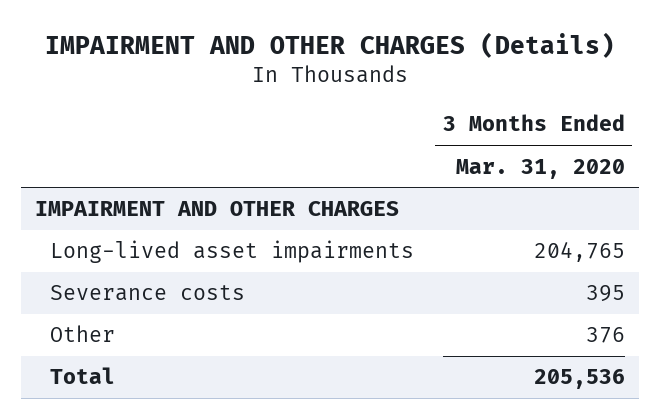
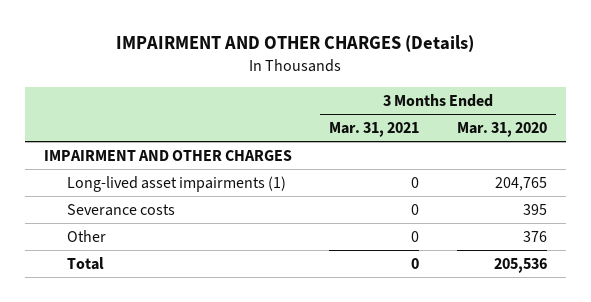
- | 3 Months Ended Mar. 31, 2020
+ | 3 Months Ended Mar. 31, 2021 | 3 Months Ended Mar. 31, 2020
- Long-lived asset impairments | 204,765
+ Long-lived asset impairments (1) | 0 | 204,765

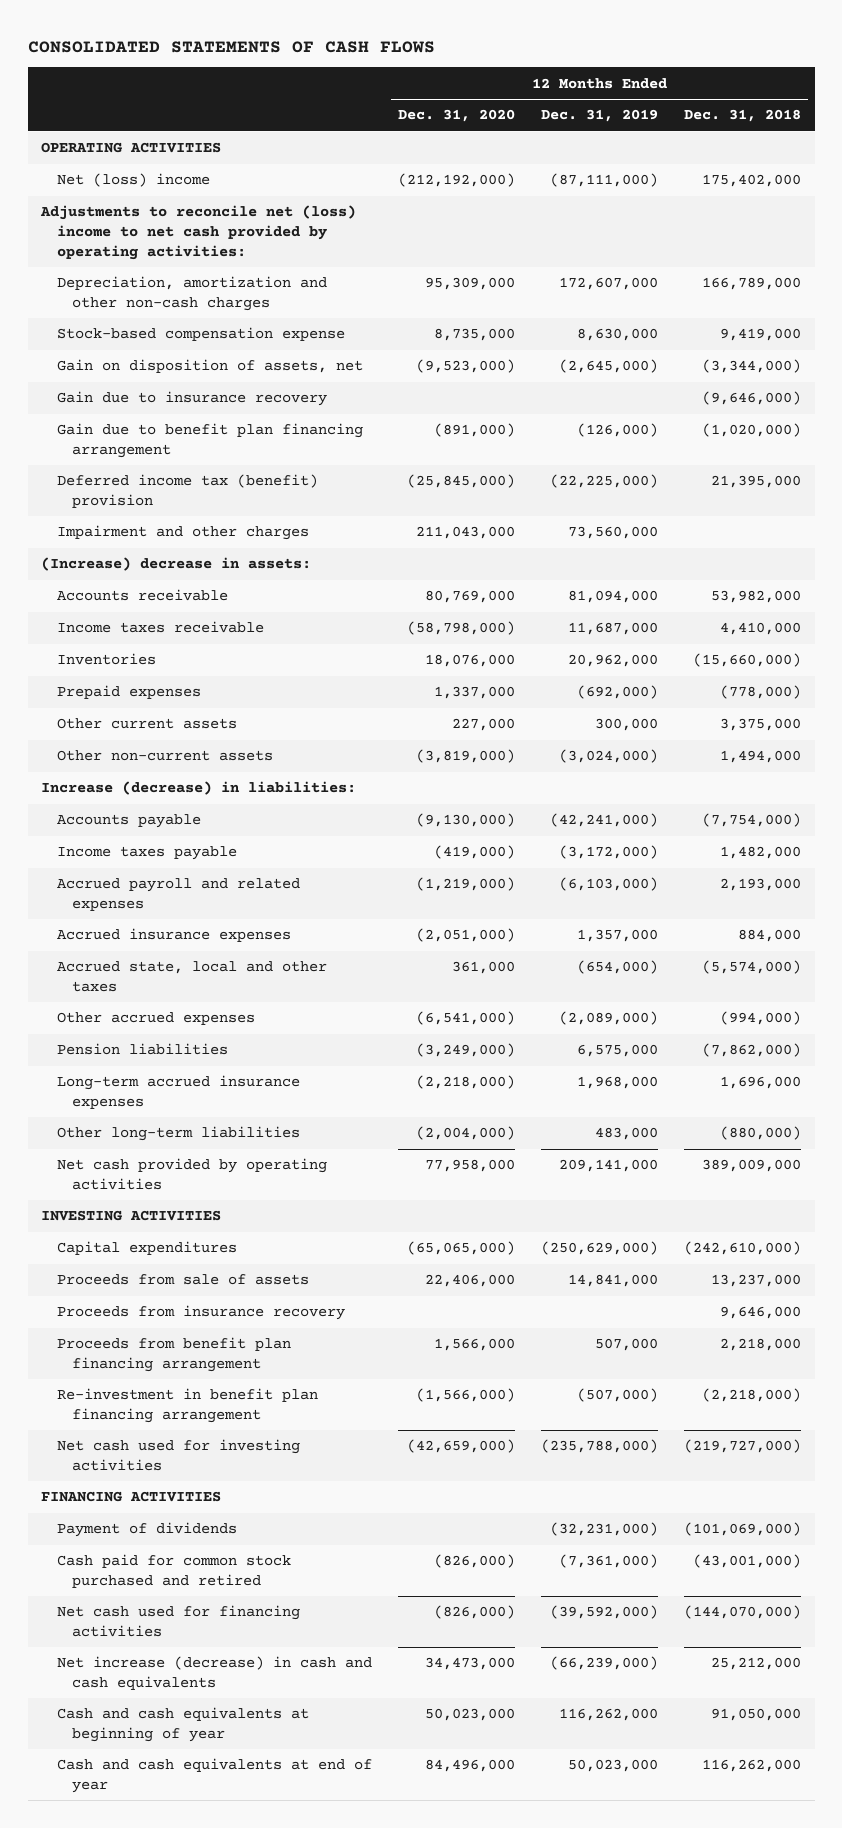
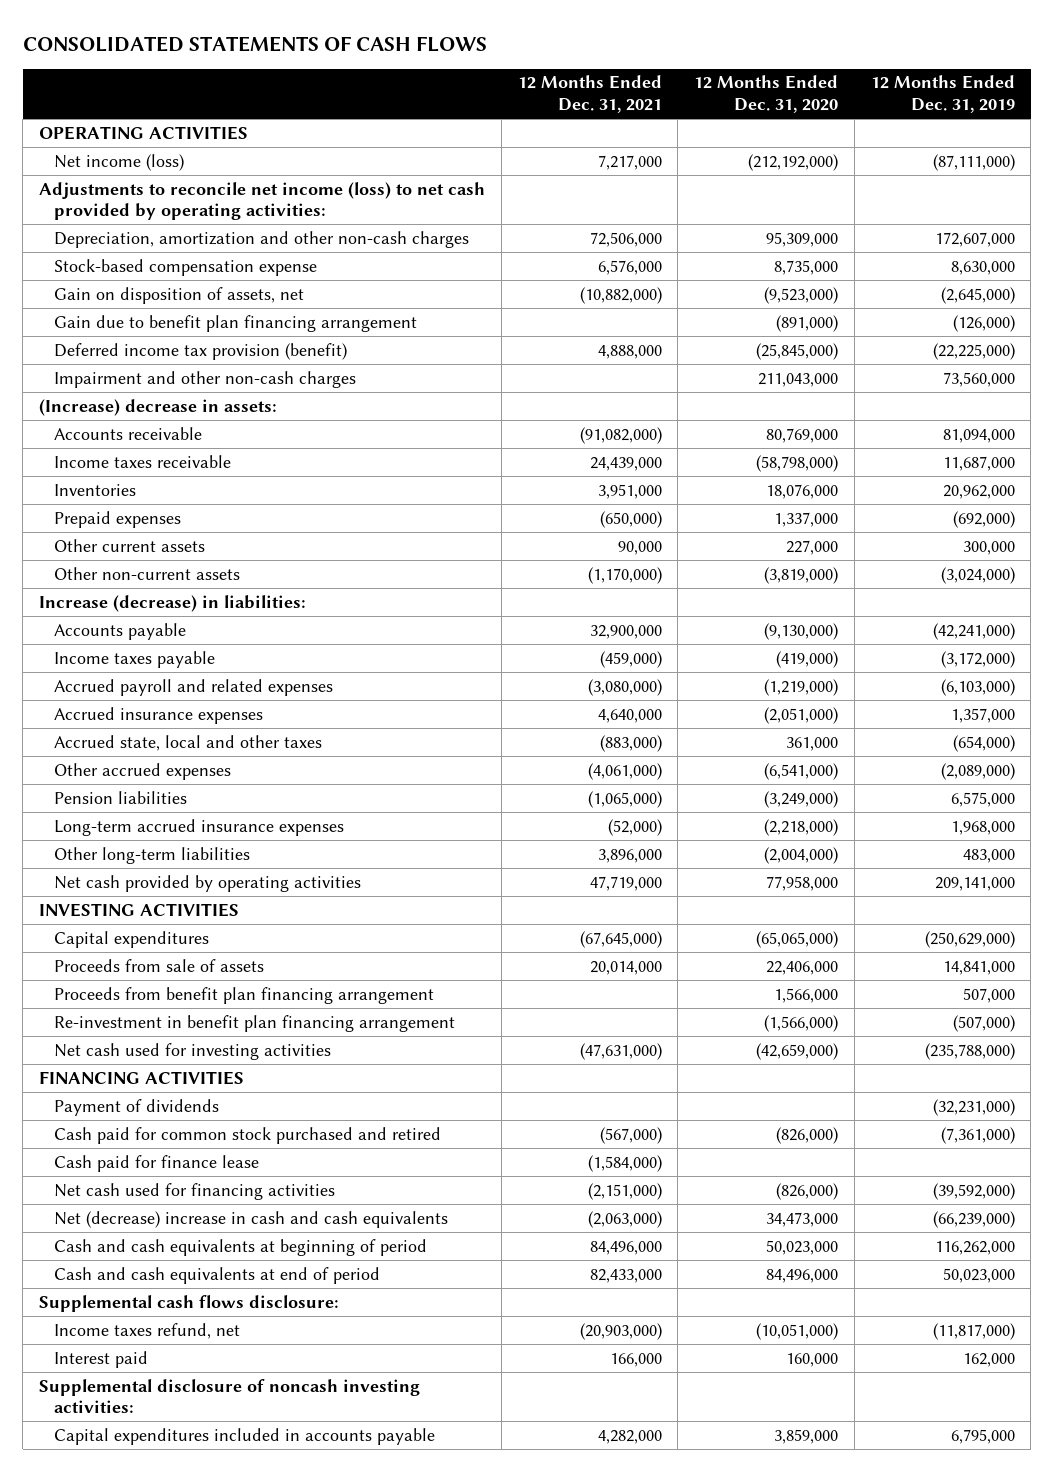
- | 12 Months Ended Dec. 31, 2020 | 12 Months Ended Dec. 31, 2019 | 12 Months Ended Dec. 31, 2018
+ | 12 Months Ended Dec. 31, 2021 | 12 Months Ended Dec. 31, 2020 | 12 Months Ended Dec. 31, 2019
- Net (loss) income | (212,192,000) | (87,111,000) | 175,402,000
- Adjustments to reconcile net (loss) income to net cash provided by operating activities:
+ Net income (loss) | 7,217,000 | (212,192,000) | (87,111,000)
+ Adjustments to reconcile net income (loss) to net cash provided by operating activities:
- Gain due to insurance recovery | | | (9,646,000)
- Deferred income tax (benefit) provision | (25,845,000) | (22,225,000) | 21,395,000
- Impairment and other charges | 211,043,000 | 73,560,000 |
+ Deferred income tax provision (benefit) | 4,888,000 | (25,845,000) | (22,225,000)
+ Impairment and other non-cash charges | | 211,043,000 | 73,560,000
- Proceeds from insurance recovery | | | 9,646,000
+ Cash paid for finance lease | (1,584,000) | |
- Net increase (decrease) in cash and cash equivalents | 34,473,000 | (66,239,000) | 25,212,000
- Cash and cash equivalents at beginning of year | 50,023,000 | 116,262,000 | 91,050,000
- Cash and cash equivalents at end of year | 84,496,000 | 50,023,000 | 116,262,000
+ Net (decrease) increase in cash and cash equivalents | (2,063,000) | 34,473,000 | (66,239,000)
+ Cash and cash equivalents at beginning of period | 84,496,000 | 50,023,000 | 116,262,000
+ Cash and cash equivalents at end of period | 82,433,000 | 84,496,000 | 50,023,000
+ Supplemental cash flows disclosure:
+ Income taxes refund, net | (20,903,000) | (10,051,000) | (11,817,000)
+ Interest paid | 166,000 | 160,000 | 162,000
+ Supplemental disclosure of noncash investing activities:
+ Capital expenditures included in accounts payable | 4,282,000 | 3,859,000 | 6,795,000

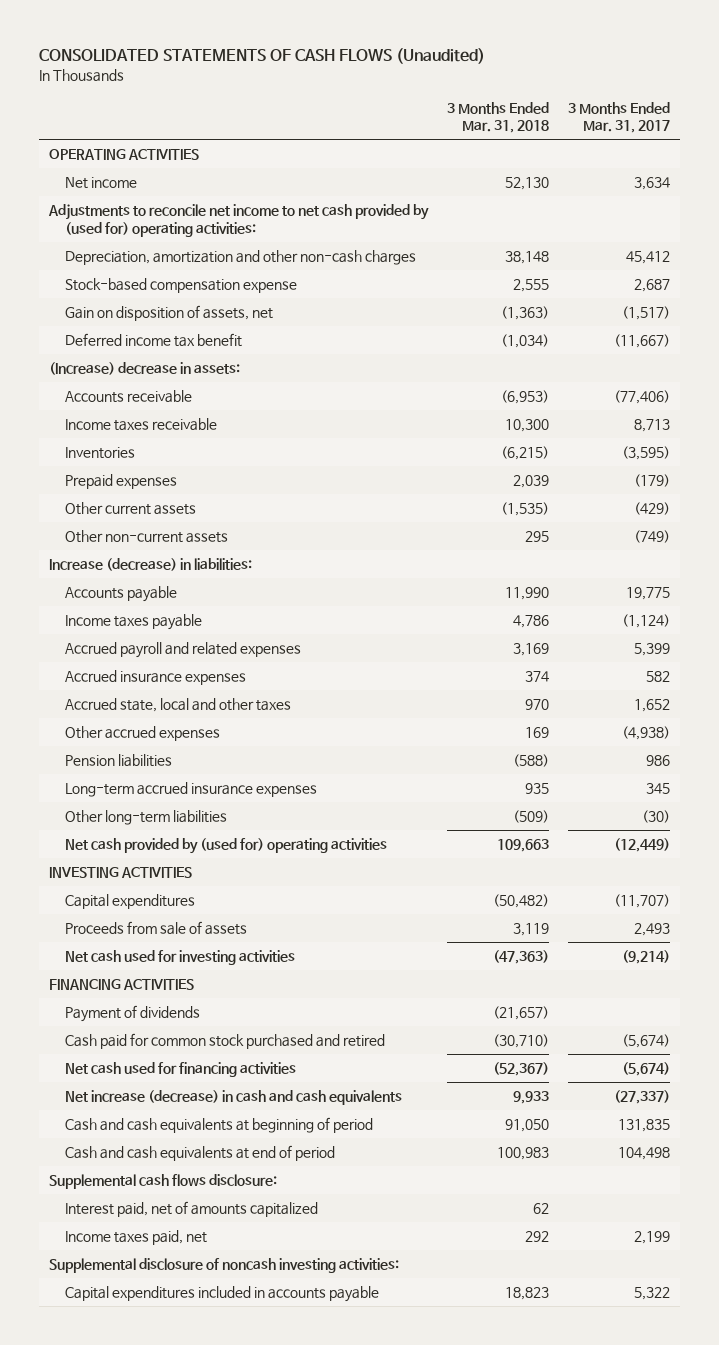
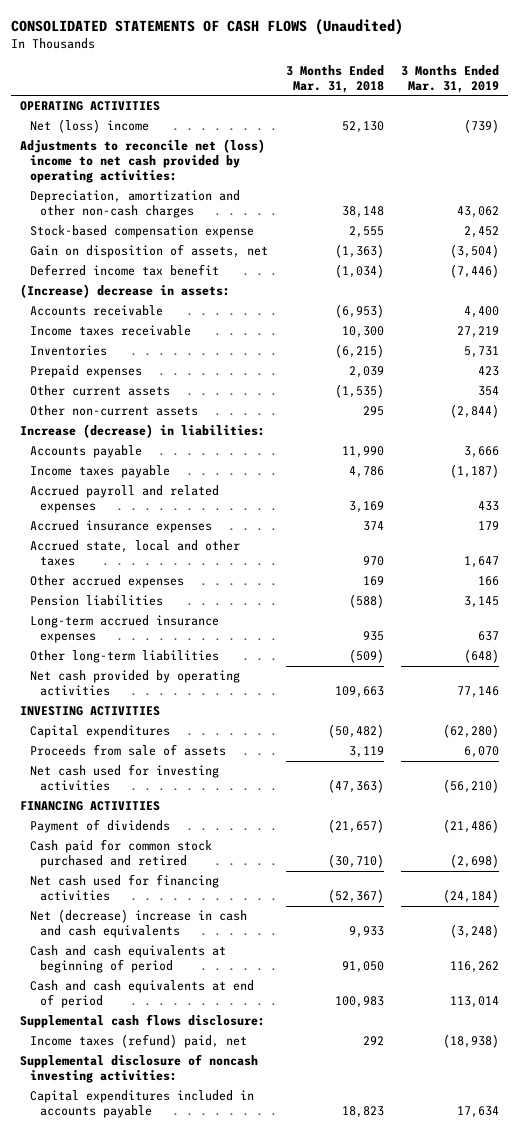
- | 3 Months Ended Mar. 31, 2018 | 3 Months Ended Mar. 31, 2017
+ | 3 Months Ended Mar. 31, 2018 | 3 Months Ended Mar. 31, 2019
- Net income | 52,130 | 3,634
- Adjustments to reconcile net income to net cash provided by (used for) operating activities:
+ Net (loss) income | 52,130 | (739)
+ Adjustments to reconcile net (loss) income to net cash provided by operating activities:
- Net cash provided by (used for) operating activities | 109,663 | (12,449)
+ Net cash provided by operating activities | 109,663 | 77,146
- Net increase (decrease) in cash and cash equivalents | 9,933 | (27,337)
+ Net (decrease) increase in cash and cash equivalents | 9,933 | (3,248)
- Interest paid, net of amounts capitalized | 62 |
- Income taxes paid, net | 292 | 2,199
+ Income taxes (refund) paid, net | 292 | (18,938)

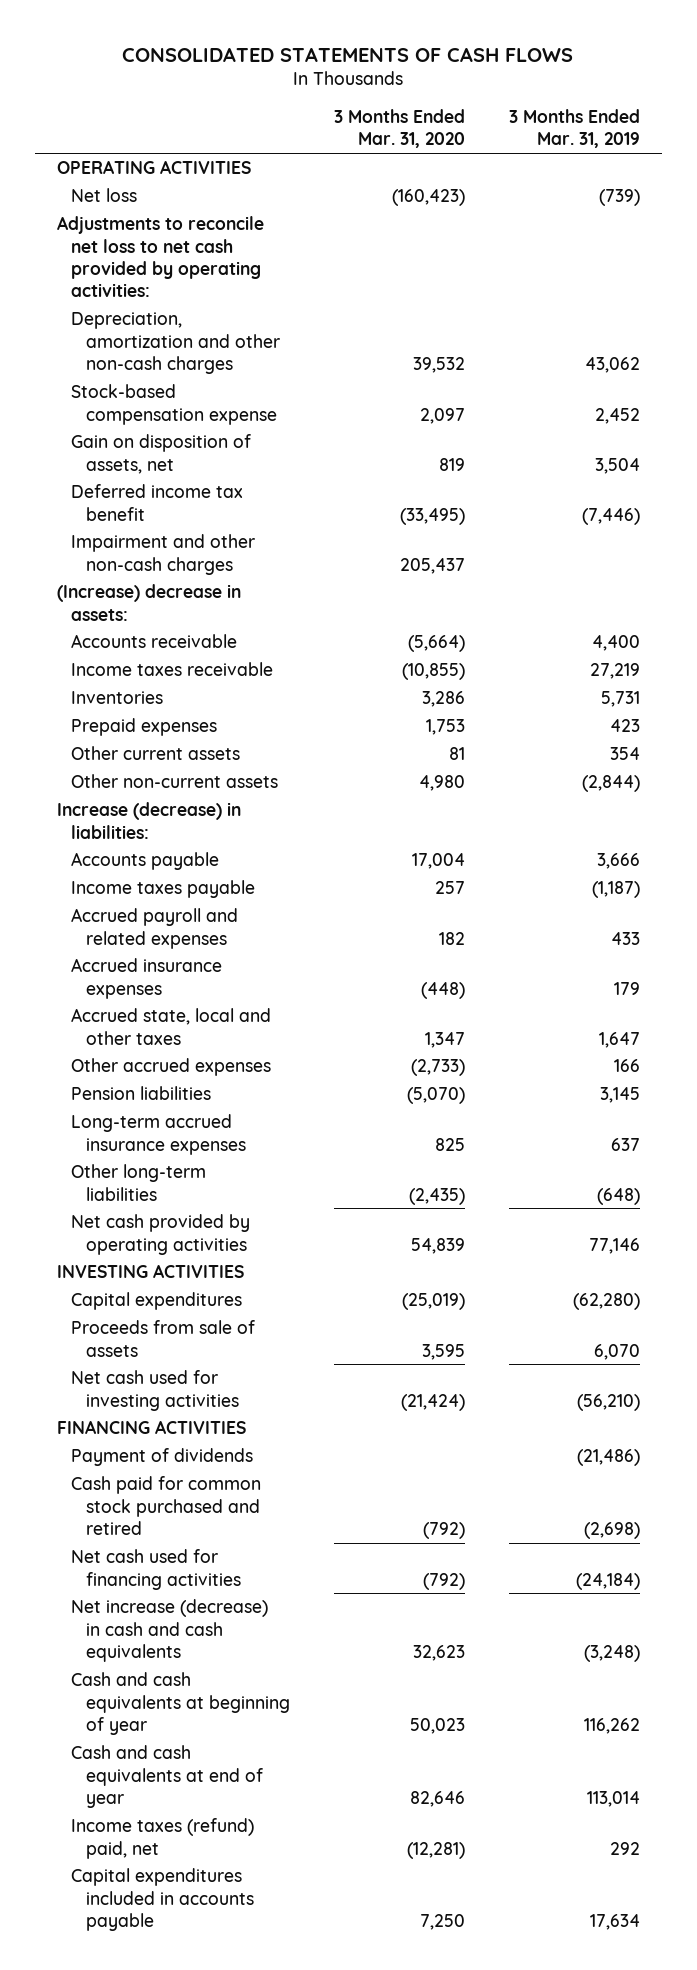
- CONSOLIDATED STATEMENTS OF CASH FLOWS (Unaudited)
+ CONSOLIDATED STATEMENTS OF CASH FLOWS
- | 3 Months Ended Mar. 31, 2018 | 3 Months Ended Mar. 31, 2019
+ | 3 Months Ended Mar. 31, 2020 | 3 Months Ended Mar. 31, 2019
- Net (loss) income | 52,130 | (739)
- Adjustments to reconcile net (loss) income to net cash provided by operating activities:
+ Net loss | (160,423) | (739)
+ Adjustments to reconcile net loss to net cash provided by operating activities:
- Gain on disposition of assets, net | (1,363) | (3,504)
+ Gain on disposition of assets, net | 819 | 3,504
+ Impairment and other non-cash charges | 205,437 |
- Net (decrease) increase in cash and cash equivalents | 9,933 | (3,248)
- Cash and cash equivalents at beginning of period | 91,050 | 116,262
- Cash and cash equivalents at end of period | 100,983 | 113,014
- Supplemental cash flows disclosure:
- Income taxes (refund) paid, net | 292 | (18,938)
- Supplemental disclosure of noncash investing activities:
+ Net increase (decrease) in cash and cash equivalents | 32,623 | (3,248)
+ Cash and cash equivalents at beginning of year | 50,023 | 116,262
+ Cash and cash equivalents at end of year | 82,646 | 113,014
+ Income taxes (refund) paid, net | (12,281) | 292

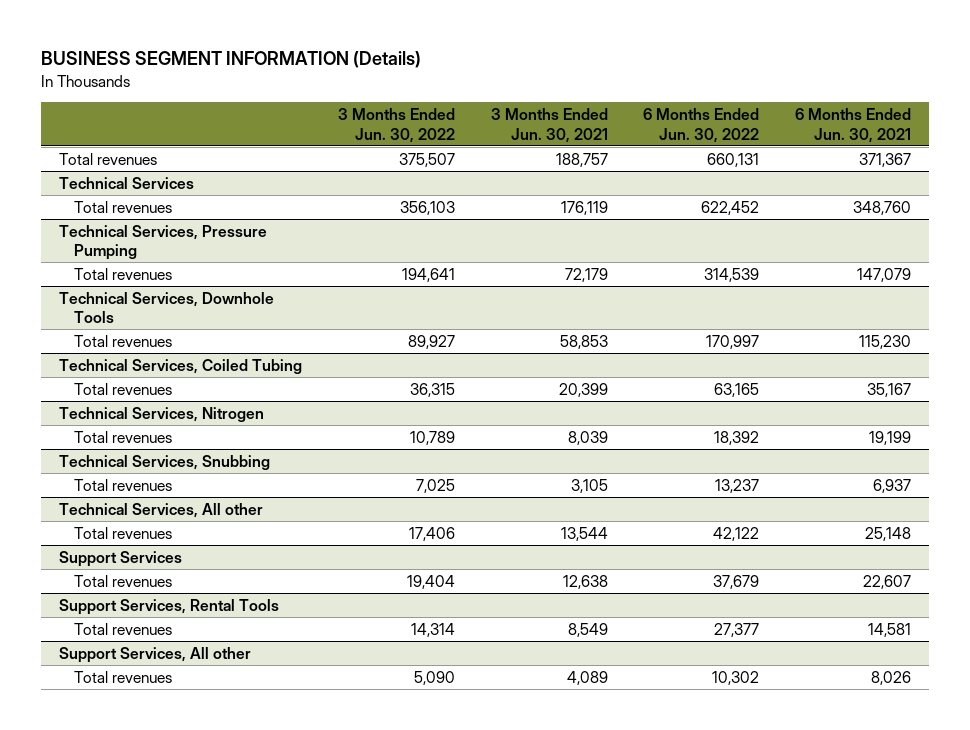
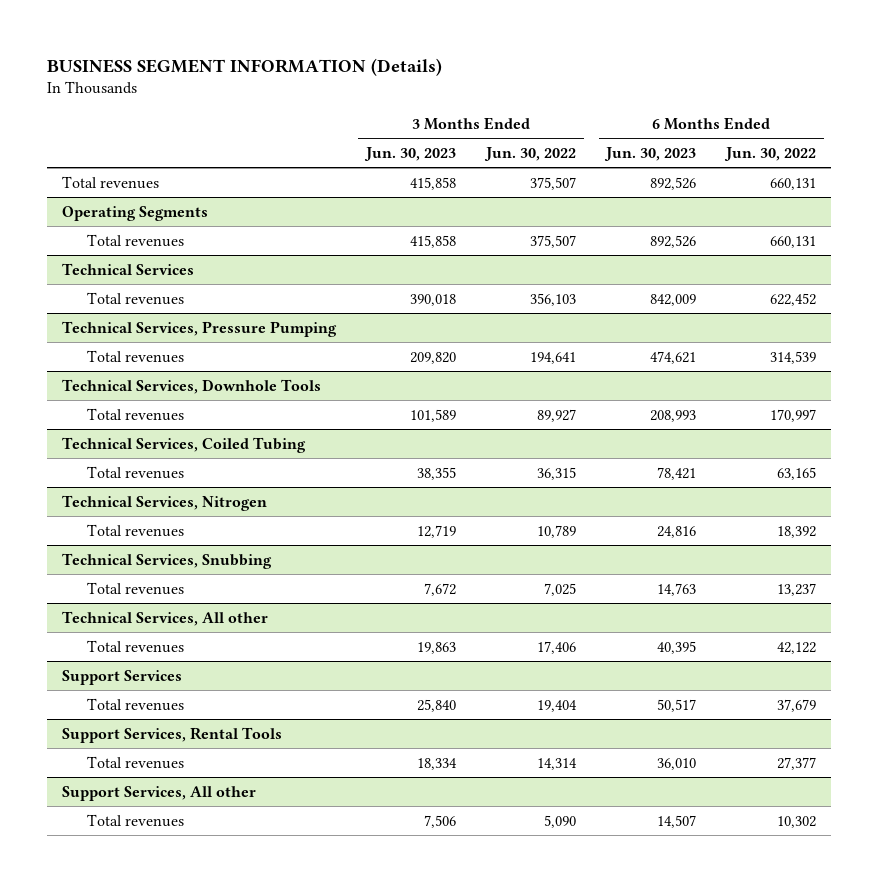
- | 3 Months Ended Jun. 30, 2022 | 3 Months Ended Jun. 30, 2021 | 6 Months Ended Jun. 30, 2022 | 6 Months Ended Jun. 30, 2021
+ | 3 Months Ended Jun. 30, 2023 | 3 Months Ended Jun. 30, 2022 | 6 Months Ended Jun. 30, 2023 | 6 Months Ended Jun. 30, 2022
+ Operating Segments
+ Total revenues | 415,858 | 375,507 | 892,526 | 660,131

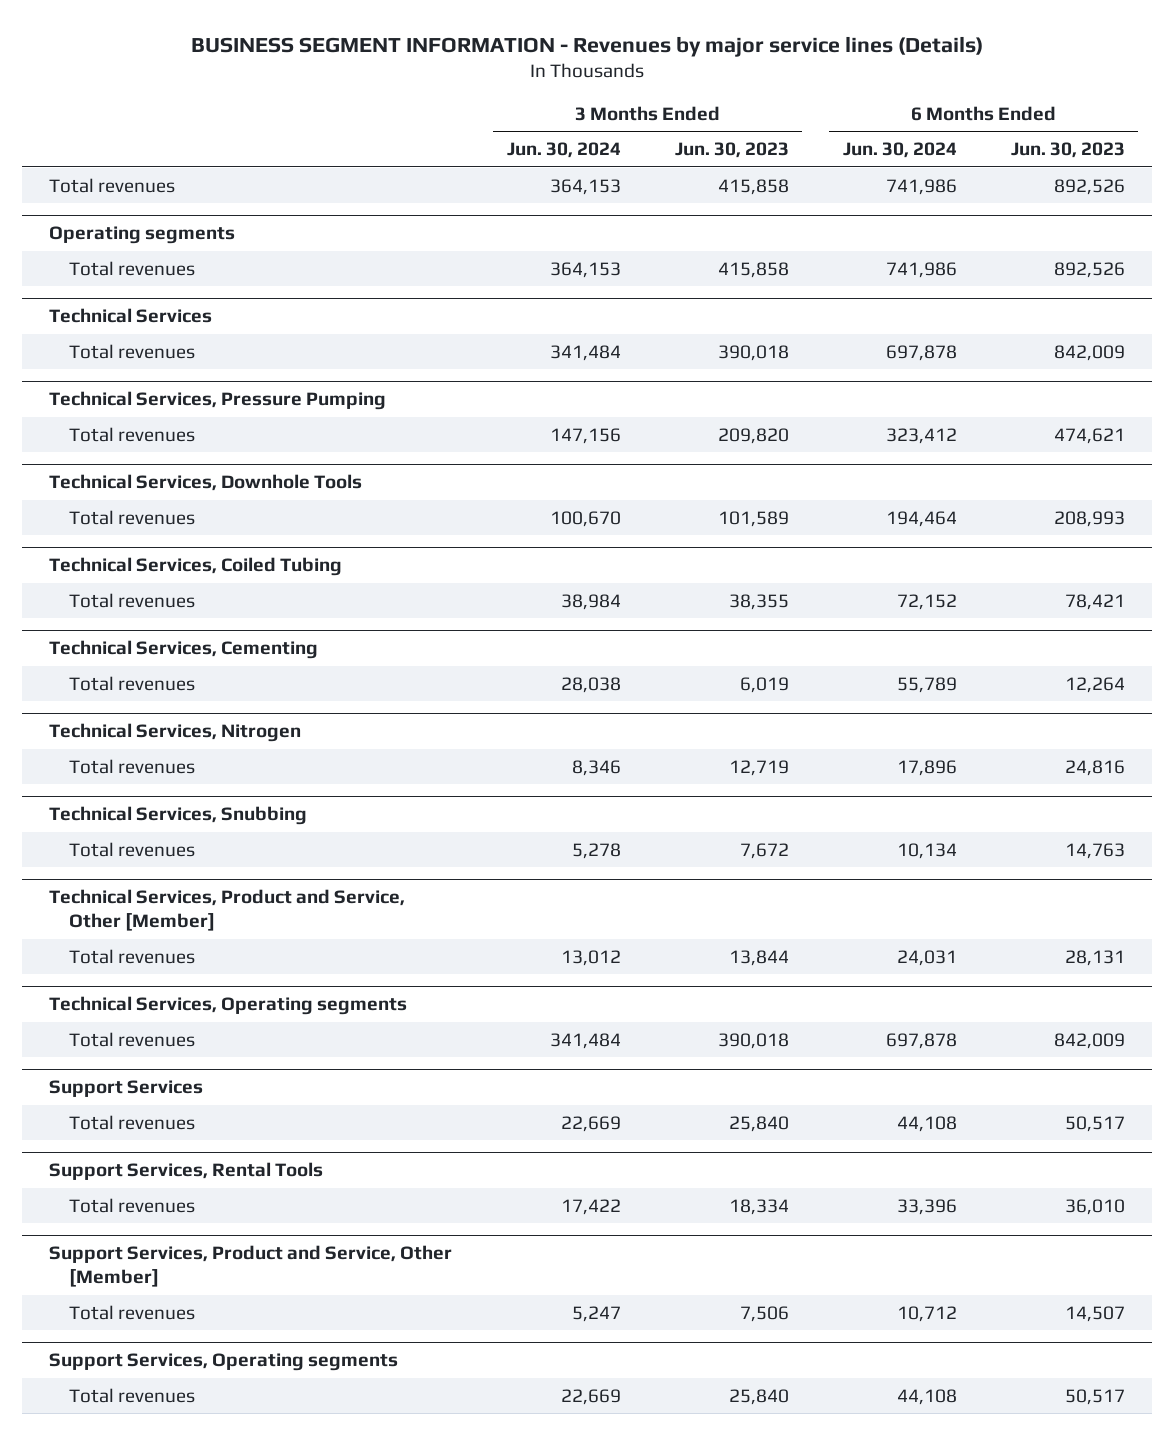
- BUSINESS SEGMENT INFORMATION (Details)
+ BUSINESS SEGMENT INFORMATION - Revenues by major service lines (Details)
- | 3 Months Ended Jun. 30, 2023 | 3 Months Ended Jun. 30, 2022 | 6 Months Ended Jun. 30, 2023 | 6 Months Ended Jun. 30, 2022
+ | 3 Months Ended Jun. 30, 2024 | 3 Months Ended Jun. 30, 2023 | 6 Months Ended Jun. 30, 2024 | 6 Months Ended Jun. 30, 2023
- Operating Segments
+ Operating segments
+ Technical Services, Cementing
+ Total revenues | 28,038 | 6,019 | 55,789 | 12,264
- Technical Services, All other
- Total revenues | 19,863 | 17,406 | 40,395 | 42,122
+ Technical Services, Product and Service, Other [Member]
+ Total revenues | 13,012 | 13,844 | 24,031 | 28,131
+ Technical Services, Operating segments
+ Total revenues | 341,484 | 390,018 | 697,878 | 842,009
- Support Services, All other
+ Support Services, Product and Service, Other [Member]
+ Support Services, Operating segments
+ Total revenues | 22,669 | 25,840 | 44,108 | 50,517

